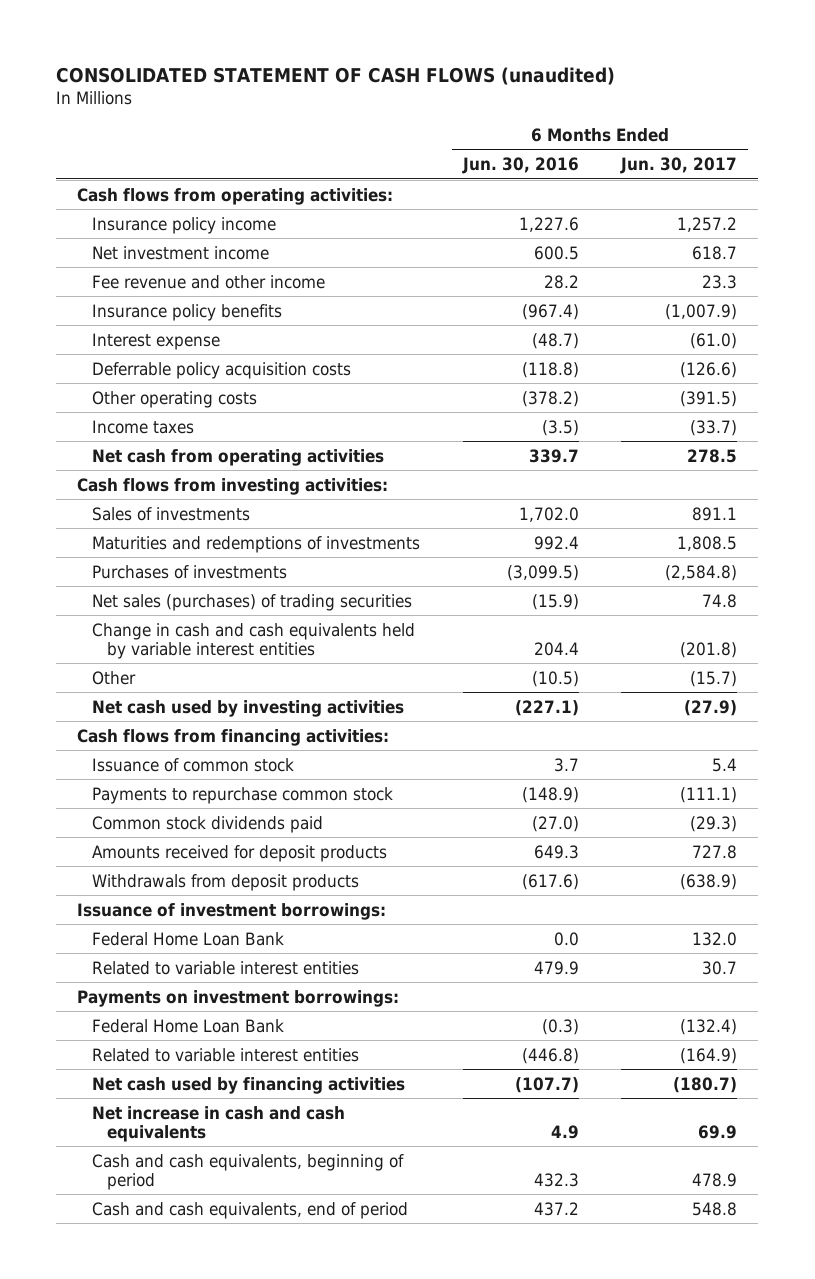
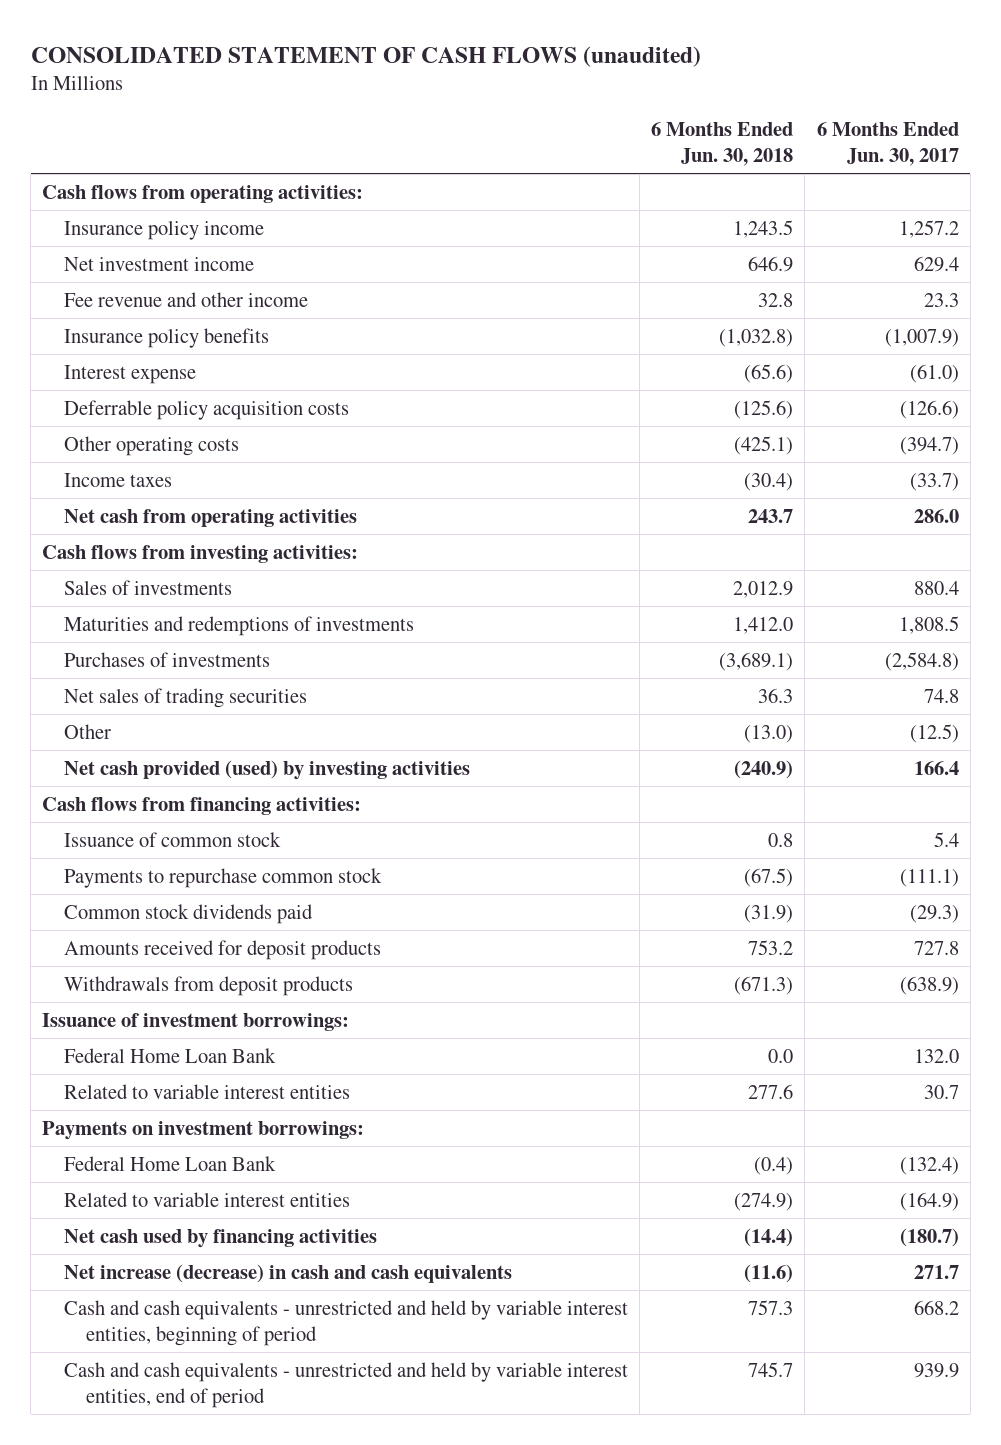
- | 6 Months Ended Jun. 30, 2016 | 6 Months Ended Jun. 30, 2017
+ | 6 Months Ended Jun. 30, 2018 | 6 Months Ended Jun. 30, 2017
- Net investment income | 600.5 | 618.7
+ Net investment income | 646.9 | 629.4
- Other operating costs | (378.2) | (391.5)
+ Other operating costs | (425.1) | (394.7)
- Net cash from operating activities | 339.7 | 278.5
+ Net cash from operating activities | 243.7 | 286.0
- Sales of investments | 1,702.0 | 891.1
+ Sales of investments | 2,012.9 | 880.4
- Net sales (purchases) of trading securities | (15.9) | 74.8
- Change in cash and cash equivalents held by variable interest entities | 204.4 | (201.8)
- Other | (10.5) | (15.7)
- Net cash used by investing activities | (227.1) | (27.9)
+ Net sales of trading securities | 36.3 | 74.8
+ Other | (13.0) | (12.5)
+ Net cash provided (used) by investing activities | (240.9) | 166.4
- Net increase in cash and cash equivalents | 4.9 | 69.9
- Cash and cash equivalents, beginning of period | 432.3 | 478.9
- Cash and cash equivalents, end of period | 437.2 | 548.8
+ Net increase (decrease) in cash and cash equivalents | (11.6) | 271.7
+ Cash and cash equivalents - unrestricted and held by variable interest entities, beginning of period | 757.3 | 668.2
+ Cash and cash equivalents - unrestricted and held by variable interest entities, end of period | 745.7 | 939.9

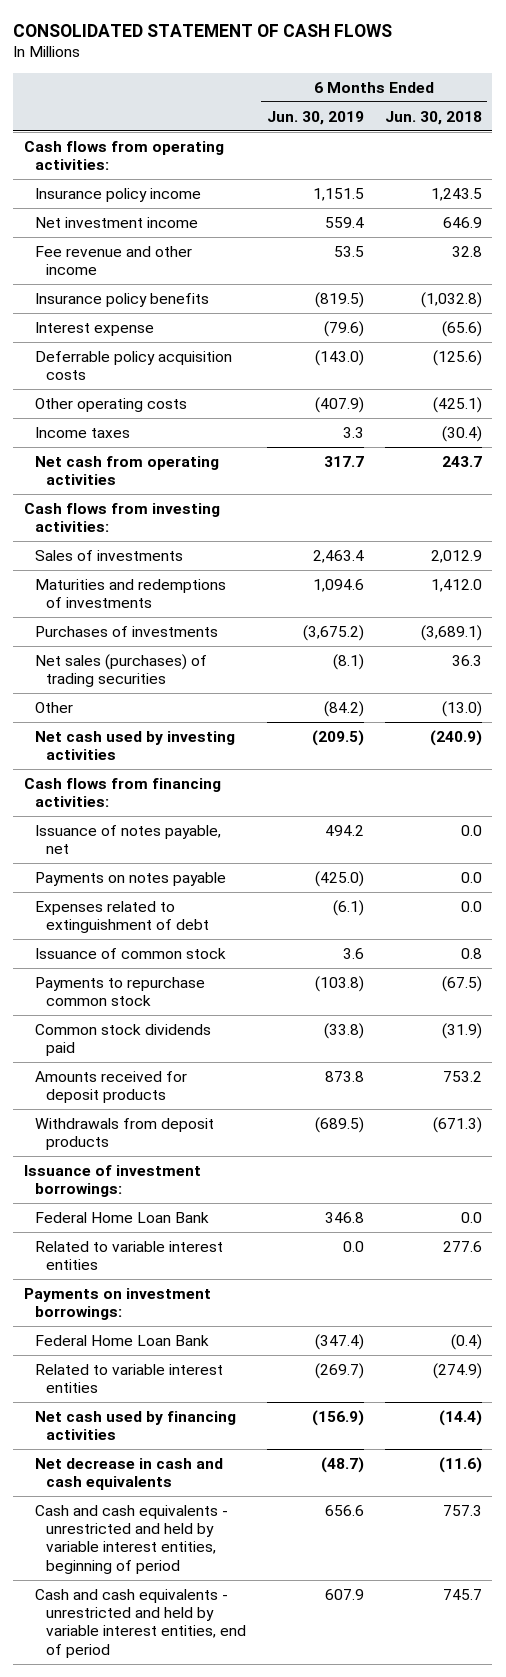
- CONSOLIDATED STATEMENT OF CASH FLOWS (unaudited)
+ CONSOLIDATED STATEMENT OF CASH FLOWS
- | 6 Months Ended Jun. 30, 2018 | 6 Months Ended Jun. 30, 2017
+ | 6 Months Ended Jun. 30, 2019 | 6 Months Ended Jun. 30, 2018
- Net sales of trading securities | 36.3 | 74.8
+ Net sales (purchases) of trading securities | (8.1) | 36.3
- Net cash provided (used) by investing activities | (240.9) | 166.4
+ Net cash used by investing activities | (209.5) | (240.9)
+ Issuance of notes payable, net | 494.2 | 0.0
+ Payments on notes payable | (425.0) | 0.0
+ Expenses related to extinguishment of debt | (6.1) | 0.0
- Net increase (decrease) in cash and cash equivalents | (11.6) | 271.7
+ Net decrease in cash and cash equivalents | (48.7) | (11.6)

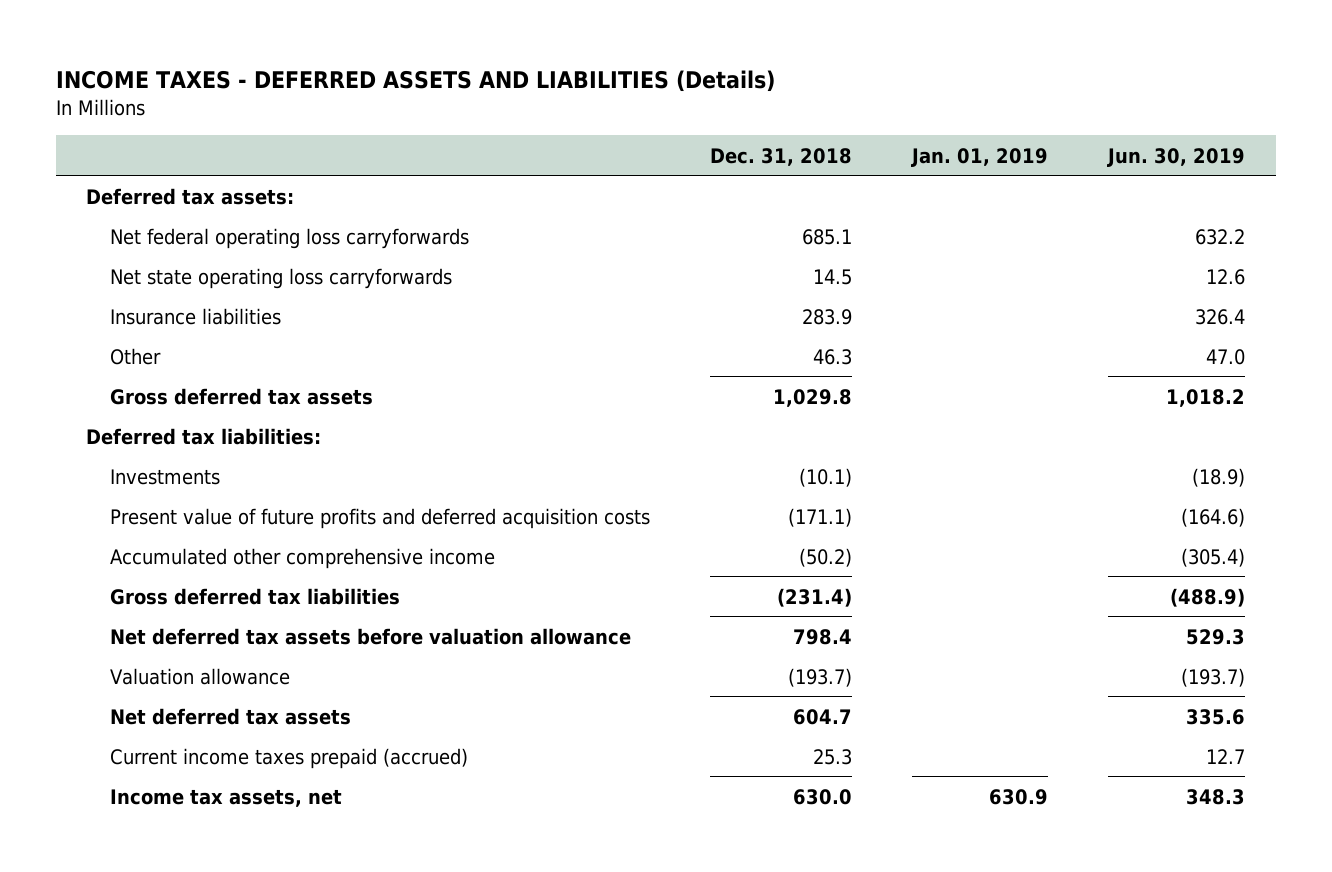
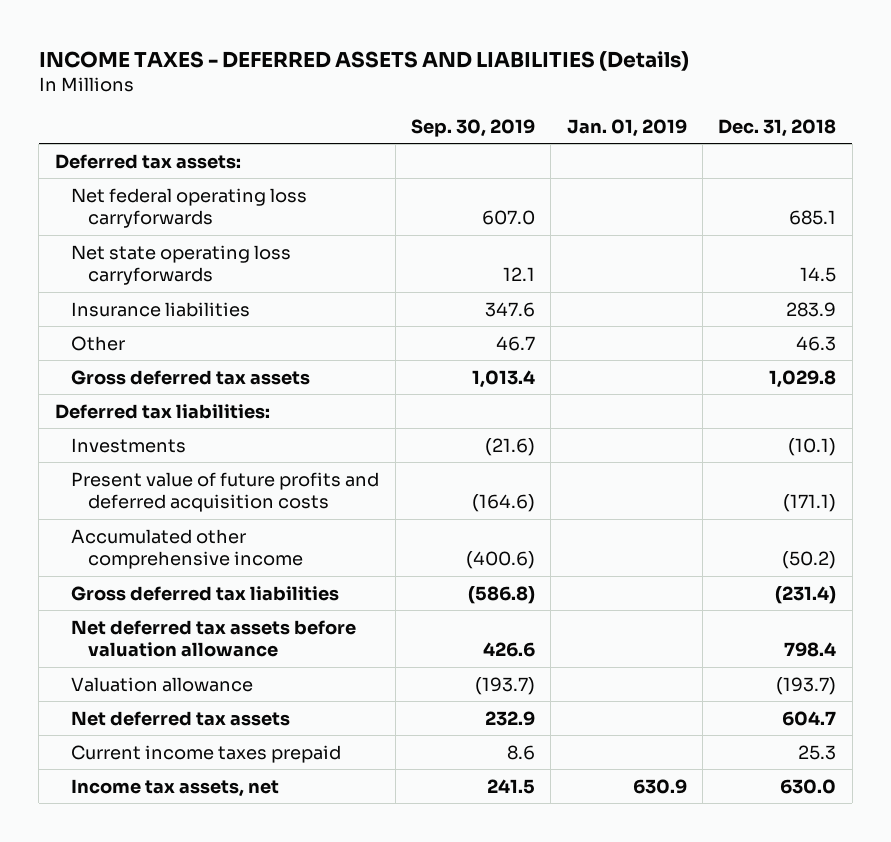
- | Dec. 31, 2018 | Jan. 01, 2019 | Jun. 30, 2019
+ | Sep. 30, 2019 | Jan. 01, 2019 | Dec. 31, 2018
- Current income taxes prepaid (accrued) | 25.3 | | 12.7
+ Current income taxes prepaid | 8.6 | | 25.3

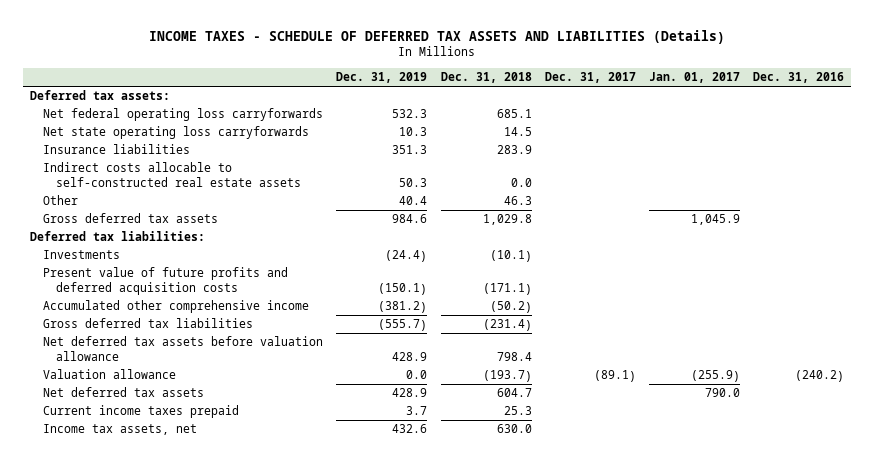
- INCOME TAXES - DEFERRED ASSETS AND LIABILITIES (Details)
+ INCOME TAXES - SCHEDULE OF DEFERRED TAX ASSETS AND LIABILITIES (Details)
- | Sep. 30, 2019 | Jan. 01, 2019 | Dec. 31, 2018
+ | Dec. 31, 2019 | Dec. 31, 2018 | Dec. 31, 2017 | Jan. 01, 2017 | Dec. 31, 2016
+ Indirect costs allocable to self-constructed real estate assets | 50.3 | 0.0 | | |

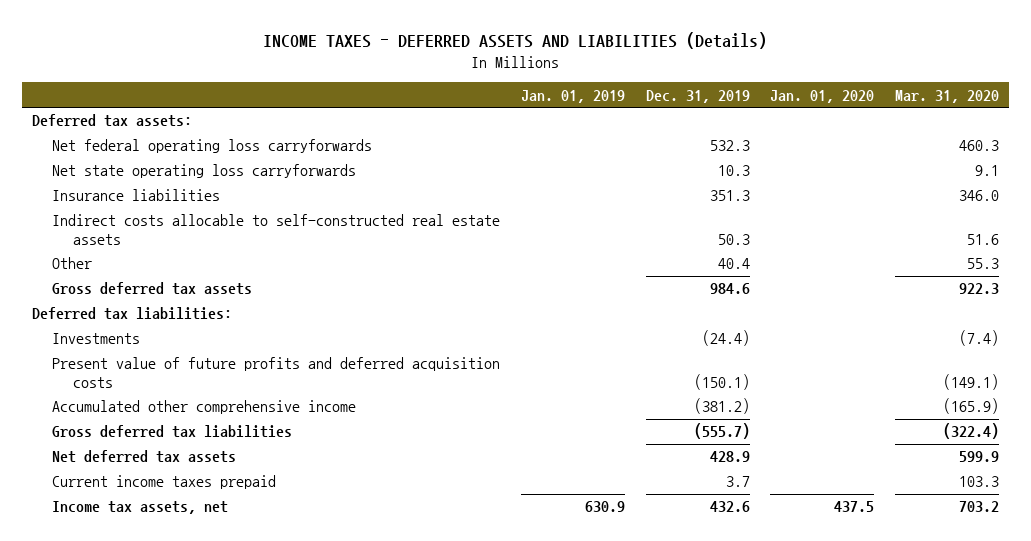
- INCOME TAXES - SCHEDULE OF DEFERRED TAX ASSETS AND LIABILITIES (Details)
+ INCOME TAXES - DEFERRED ASSETS AND LIABILITIES (Details)
- | Dec. 31, 2019 | Dec. 31, 2018 | Dec. 31, 2017 | Jan. 01, 2017 | Dec. 31, 2016
+ | Jan. 01, 2019 | Dec. 31, 2019 | Jan. 01, 2020 | Mar. 31, 2020
- Net deferred tax assets before valuation allowance | 428.9 | 798.4 | | |
- Valuation allowance | 0.0 | (193.7) | (89.1) | (255.9) | (240.2)

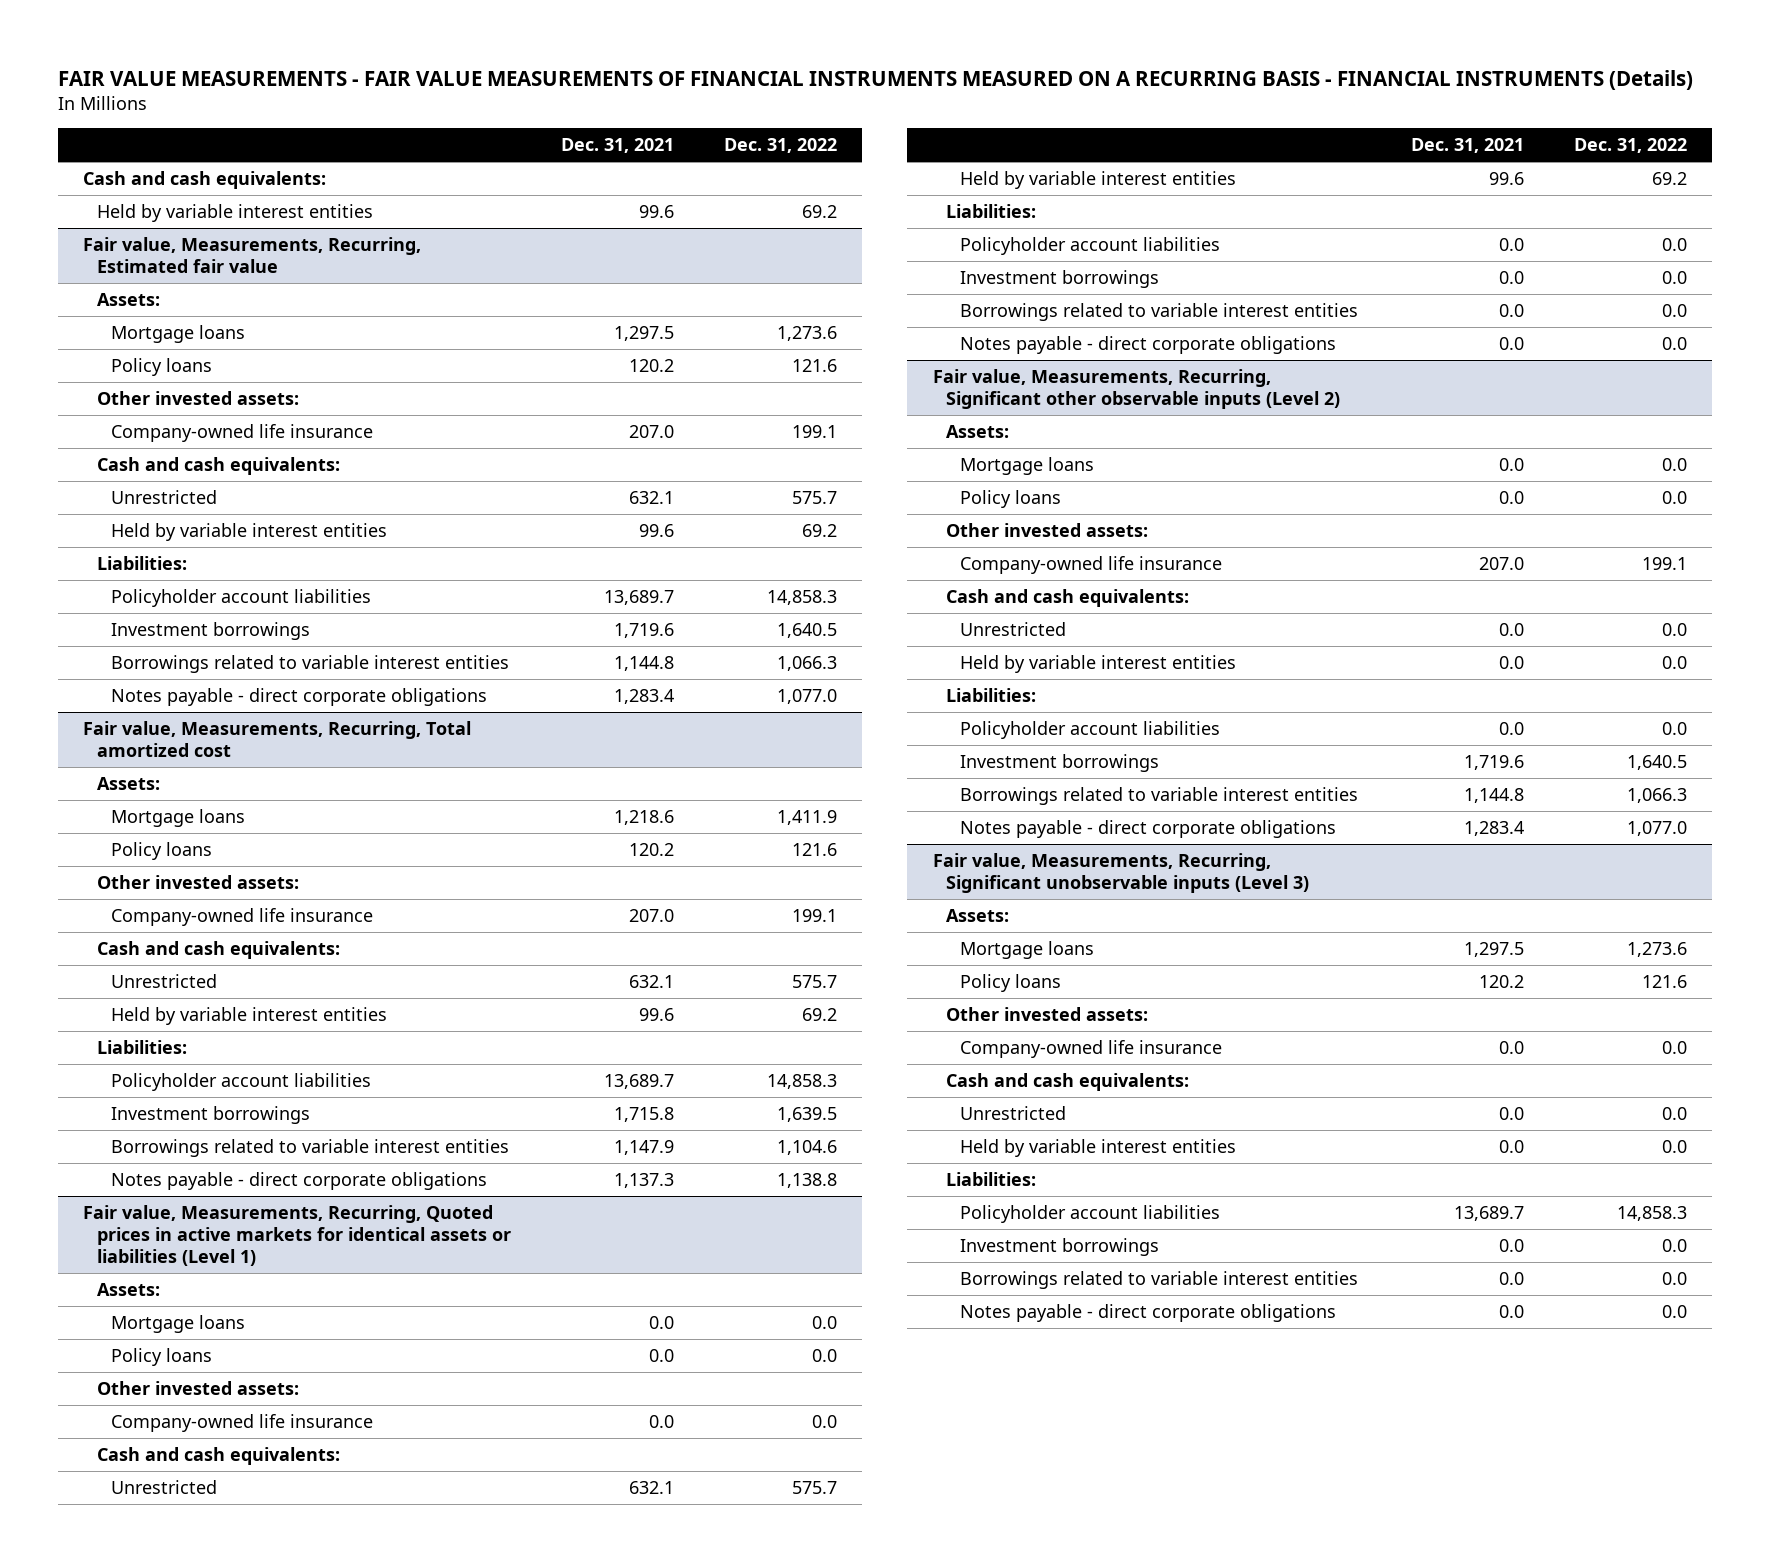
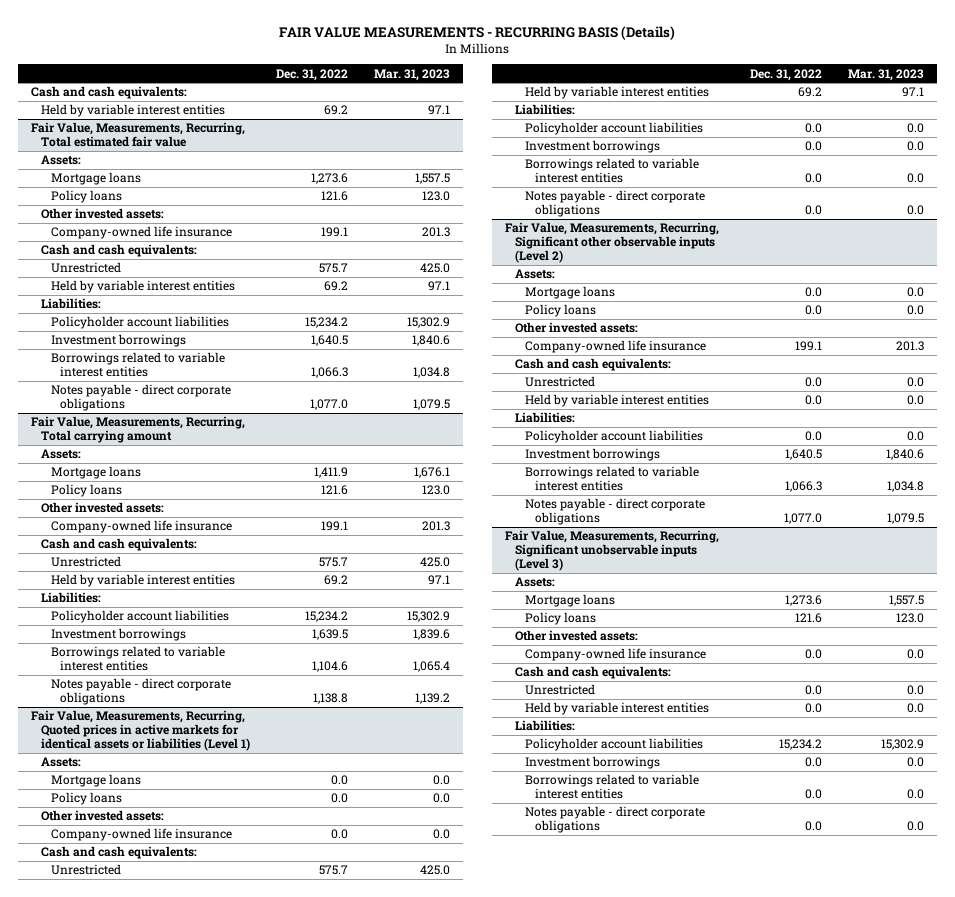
- FAIR VALUE MEASUREMENTS - FAIR VALUE MEASUREMENTS OF FINANCIAL INSTRUMENTS MEASURED ON A RECURRING BASIS - FINANCIAL INSTRUMENTS (Details)
+ FAIR VALUE MEASUREMENTS - RECURRING BASIS (Details)
- | Dec. 31, 2021 | Dec. 31, 2022
+ | Dec. 31, 2022 | Mar. 31, 2023
- Fair value, Measurements, Recurring, Estimated fair value
+ Fair Value, Measurements, Recurring, Total estimated fair value
- Policyholder account liabilities | 13,689.7 | 14,858.3
+ Policyholder account liabilities | 15,234.2 | 15,302.9
- Fair value, Measurements, Recurring, Total amortized cost
+ Fair Value, Measurements, Recurring, Total carrying amount
- Policyholder account liabilities | 13,689.7 | 14,858.3
+ Policyholder account liabilities | 15,234.2 | 15,302.9
- Fair value, Measurements, Recurring, Quoted prices in active markets for identical assets or liabilities (Level 1)
+ Fair Value, Measurements, Recurring, Quoted prices in active markets for identical assets or liabilities (Level 1)
- Fair value, Measurements, Recurring, Significant other observable inputs (Level 2)
+ Fair Value, Measurements, Recurring, Significant other observable inputs (Level 2)
- Fair value, Measurements, Recurring, Significant unobservable inputs (Level 3)
+ Fair Value, Measurements, Recurring, Significant unobservable inputs (Level 3)
- Policyholder account liabilities | 13,689.7 | 14,858.3
+ Policyholder account liabilities | 15,234.2 | 15,302.9

